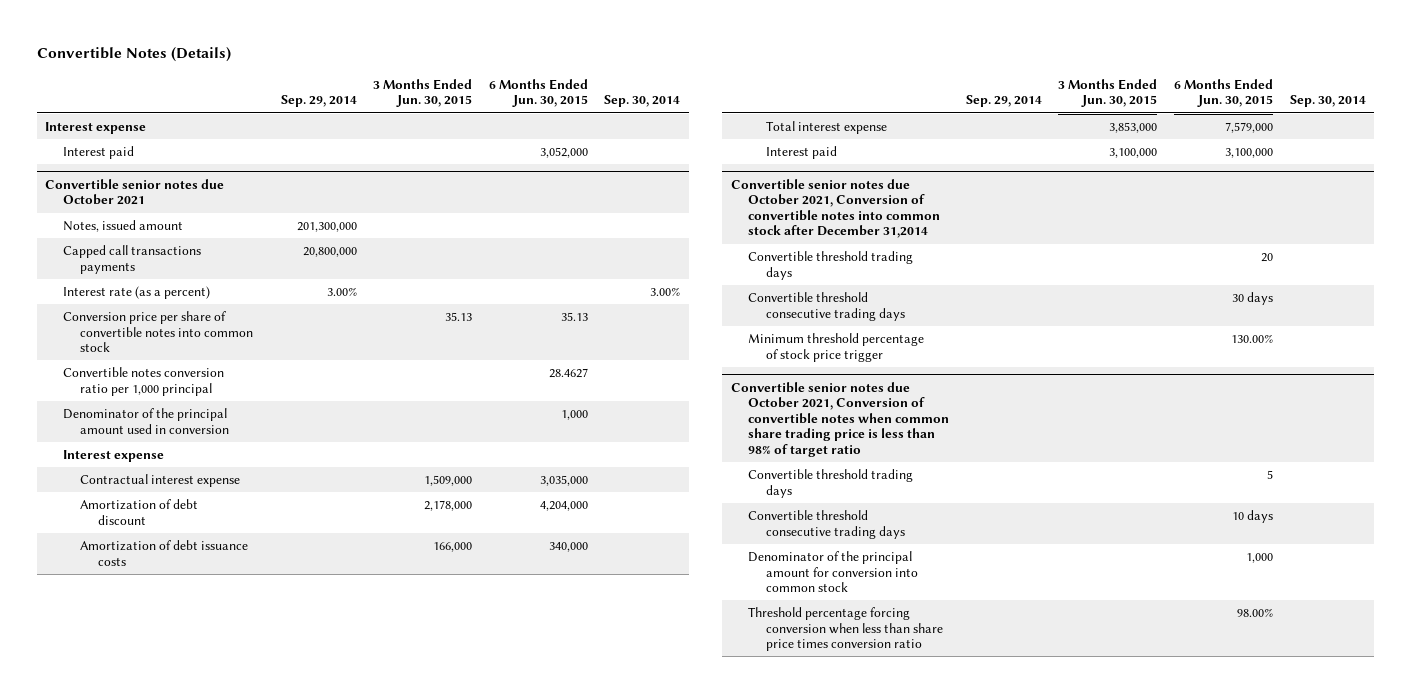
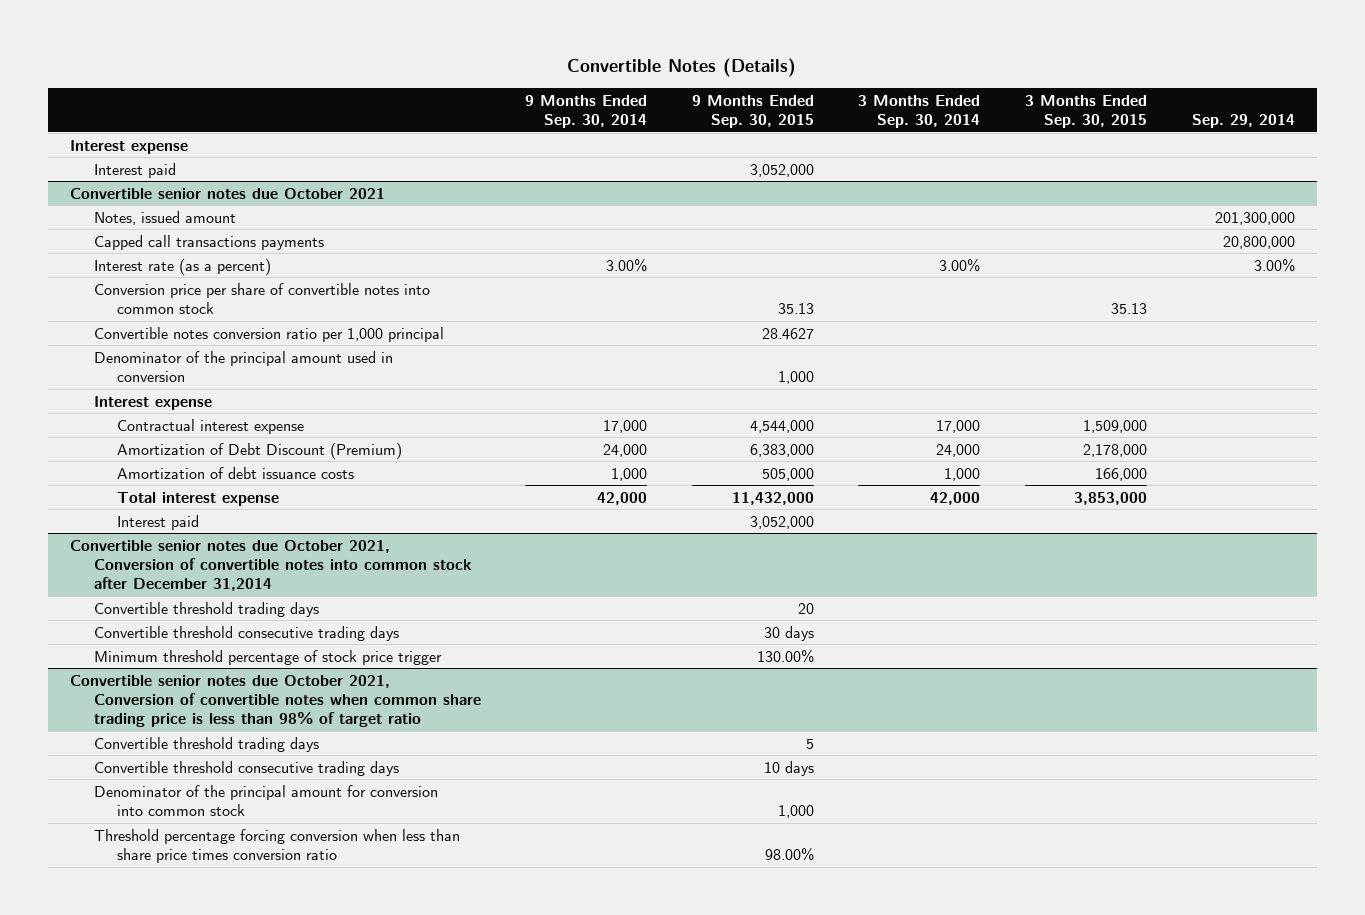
- | Sep. 29, 2014 | 3 Months Ended Jun. 30, 2015 | 6 Months Ended Jun. 30, 2015 | Sep. 30, 2014
+ | 9 Months Ended Sep. 30, 2014 | 9 Months Ended Sep. 30, 2015 | 3 Months Ended Sep. 30, 2014 | 3 Months Ended Sep. 30, 2015 | Sep. 29, 2014
@ Convertible senior notes due October 2021
- Amortization of debt discount | | 2,178,000 | 4,204,000 |
+ Amortization of Debt Discount (Premium) | 24,000 | 6,383,000 | 24,000 | 2,178,000 |

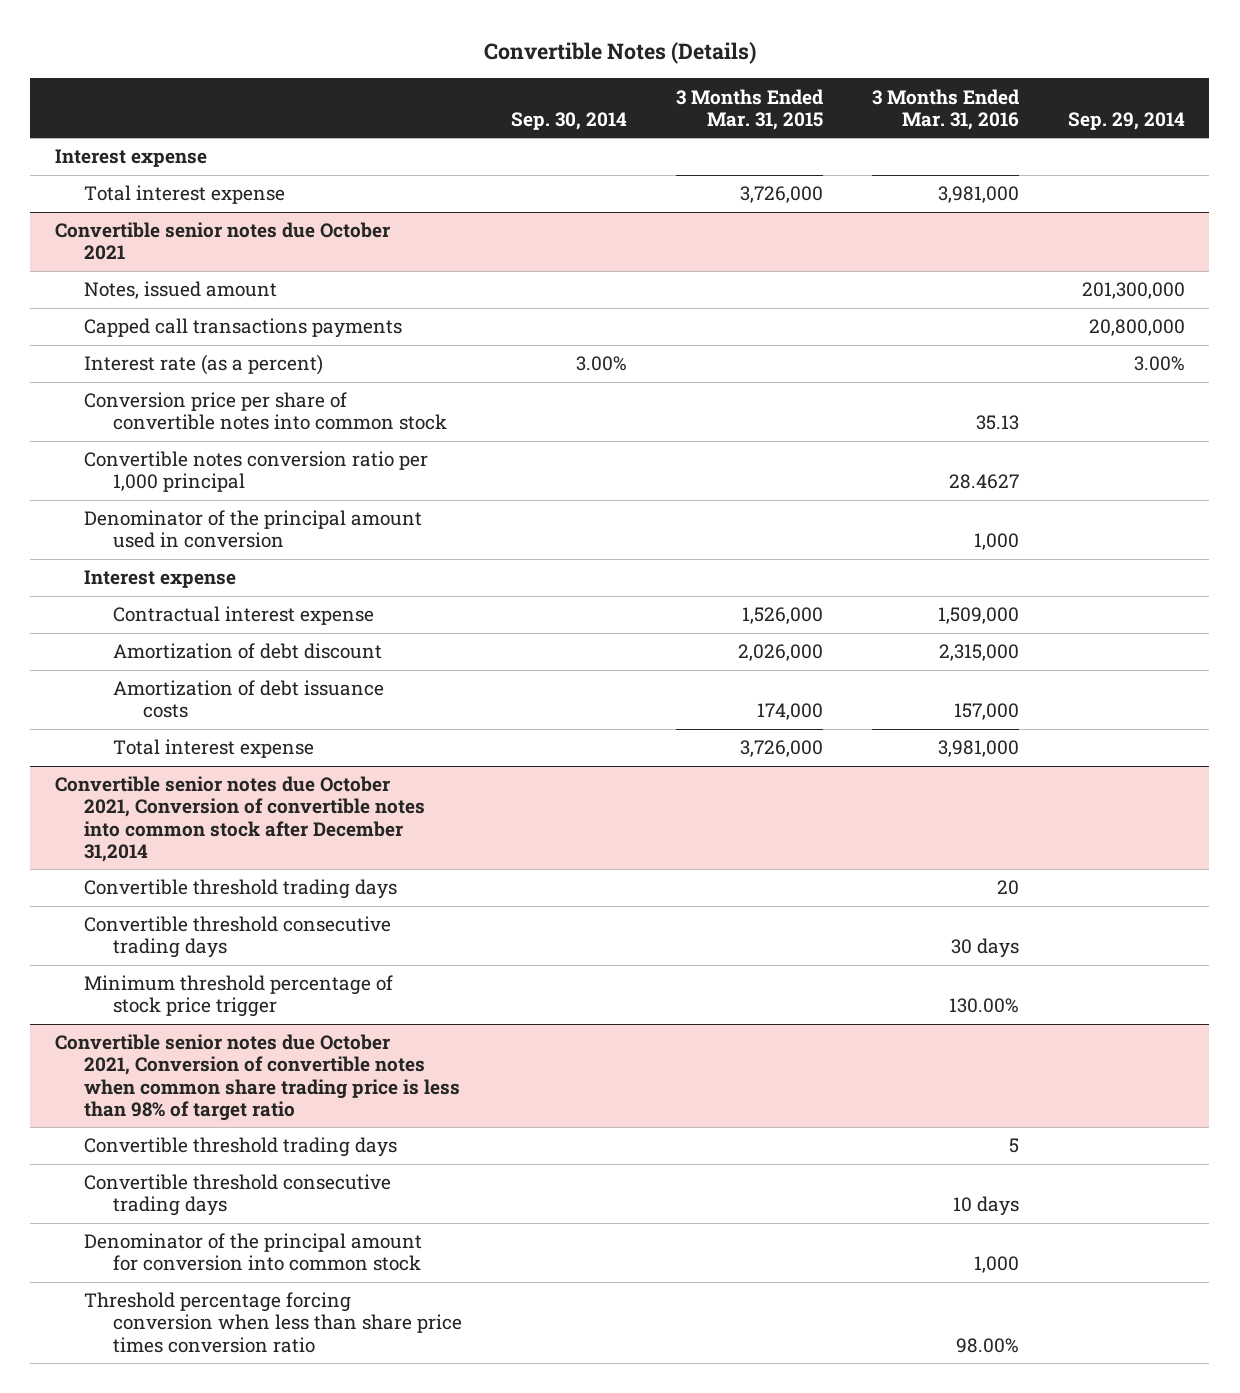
- | 9 Months Ended Sep. 30, 2014 | 9 Months Ended Sep. 30, 2015 | 3 Months Ended Sep. 30, 2014 | 3 Months Ended Sep. 30, 2015 | Sep. 29, 2014
+ | Sep. 30, 2014 | 3 Months Ended Mar. 31, 2015 | 3 Months Ended Mar. 31, 2016 | Sep. 29, 2014
- Interest paid | | 3,052,000 | | |
+ Total interest expense | | 3,726,000 | 3,981,000 |
@ Convertible senior notes due October 2021
- Amortization of Debt Discount (Premium) | 24,000 | 6,383,000 | 24,000 | 2,178,000 |
+ Amortization of debt discount | | 2,026,000 | 2,315,000 |
- Interest paid | | 3,052,000 | | |

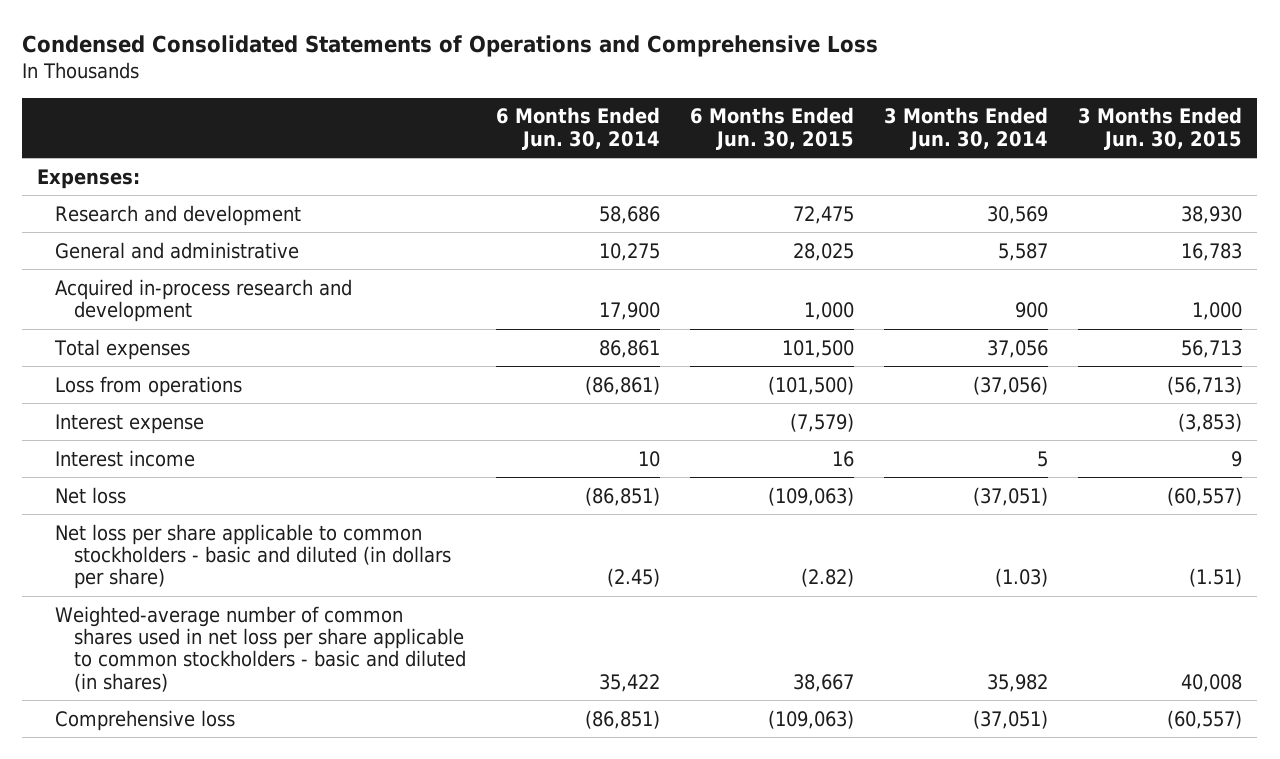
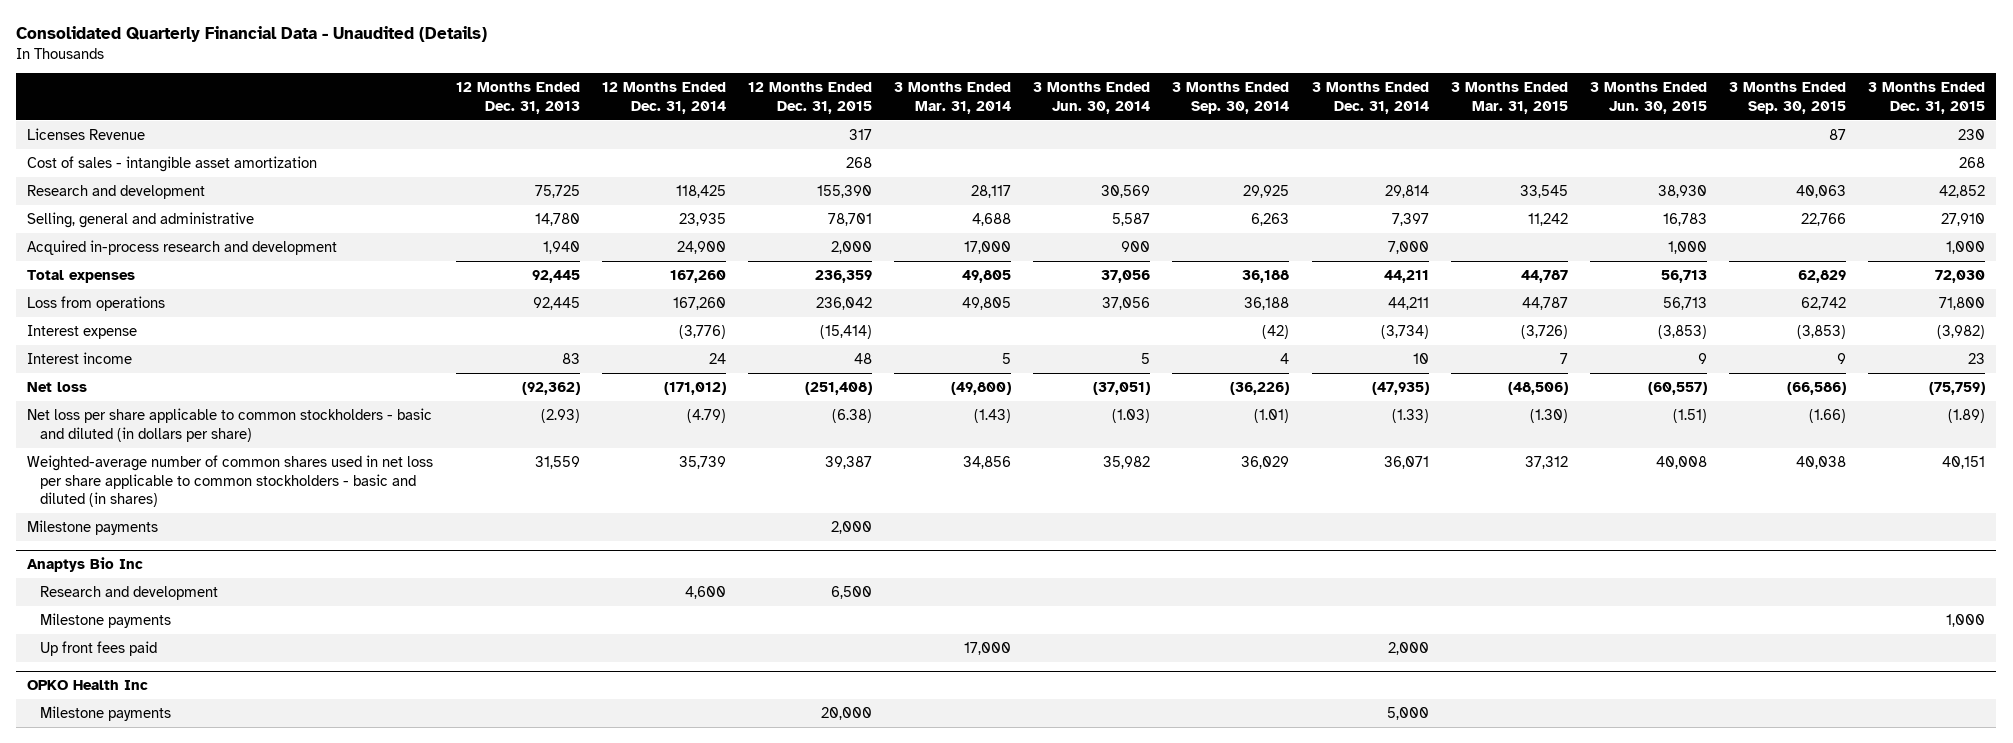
- Condensed Consolidated Statements of Operations and Comprehensive Loss
+ Consolidated Quarterly Financial Data - Unaudited (Details)
- | 6 Months Ended Jun. 30, 2014 | 6 Months Ended Jun. 30, 2015 | 3 Months Ended Jun. 30, 2014 | 3 Months Ended Jun. 30, 2015
+ | 12 Months Ended Dec. 31, 2013 | 12 Months Ended Dec. 31, 2014 | 12 Months Ended Dec. 31, 2015 | 3 Months Ended Mar. 31, 2014 | 3 Months Ended Jun. 30, 2014 | 3 Months Ended Sep. 30, 2014 | 3 Months Ended Dec. 31, 2014 | 3 Months Ended Mar. 31, 2015 | 3 Months Ended Jun. 30, 2015 | 3 Months Ended Sep. 30, 2015 | 3 Months Ended Dec. 31, 2015
- Expenses:
+ Licenses Revenue | | | 317 | | | | | | | 87 | 230
+ Cost of sales - intangible asset amortization | | | 268 | | | | | | | | 268
- General and administrative | 10,275 | 28,025 | 5,587 | 16,783
+ Selling, general and administrative | 14,780 | 23,935 | 78,701 | 4,688 | 5,587 | 6,263 | 7,397 | 11,242 | 16,783 | 22,766 | 27,910
- Loss from operations | (86,861) | (101,500) | (37,056) | (56,713)
+ Loss from operations | 92,445 | 167,260 | 236,042 | 49,805 | 37,056 | 36,188 | 44,211 | 44,787 | 56,713 | 62,742 | 71,800
- Comprehensive loss | (86,851) | (109,063) | (37,051) | (60,557)
+ Milestone payments | | | 2,000 | | | | | | | |
+ Anaptys Bio Inc
+ Research and development | | 4,600 | 6,500 | | | | | | | |
+ Milestone payments | | | | | | | | | | | 1,000
+ Up front fees paid | | | | 17,000 | | | 2,000 | | | |
+ OPKO Health Inc
+ Milestone payments | | | 20,000 | | | | 5,000 | | | |

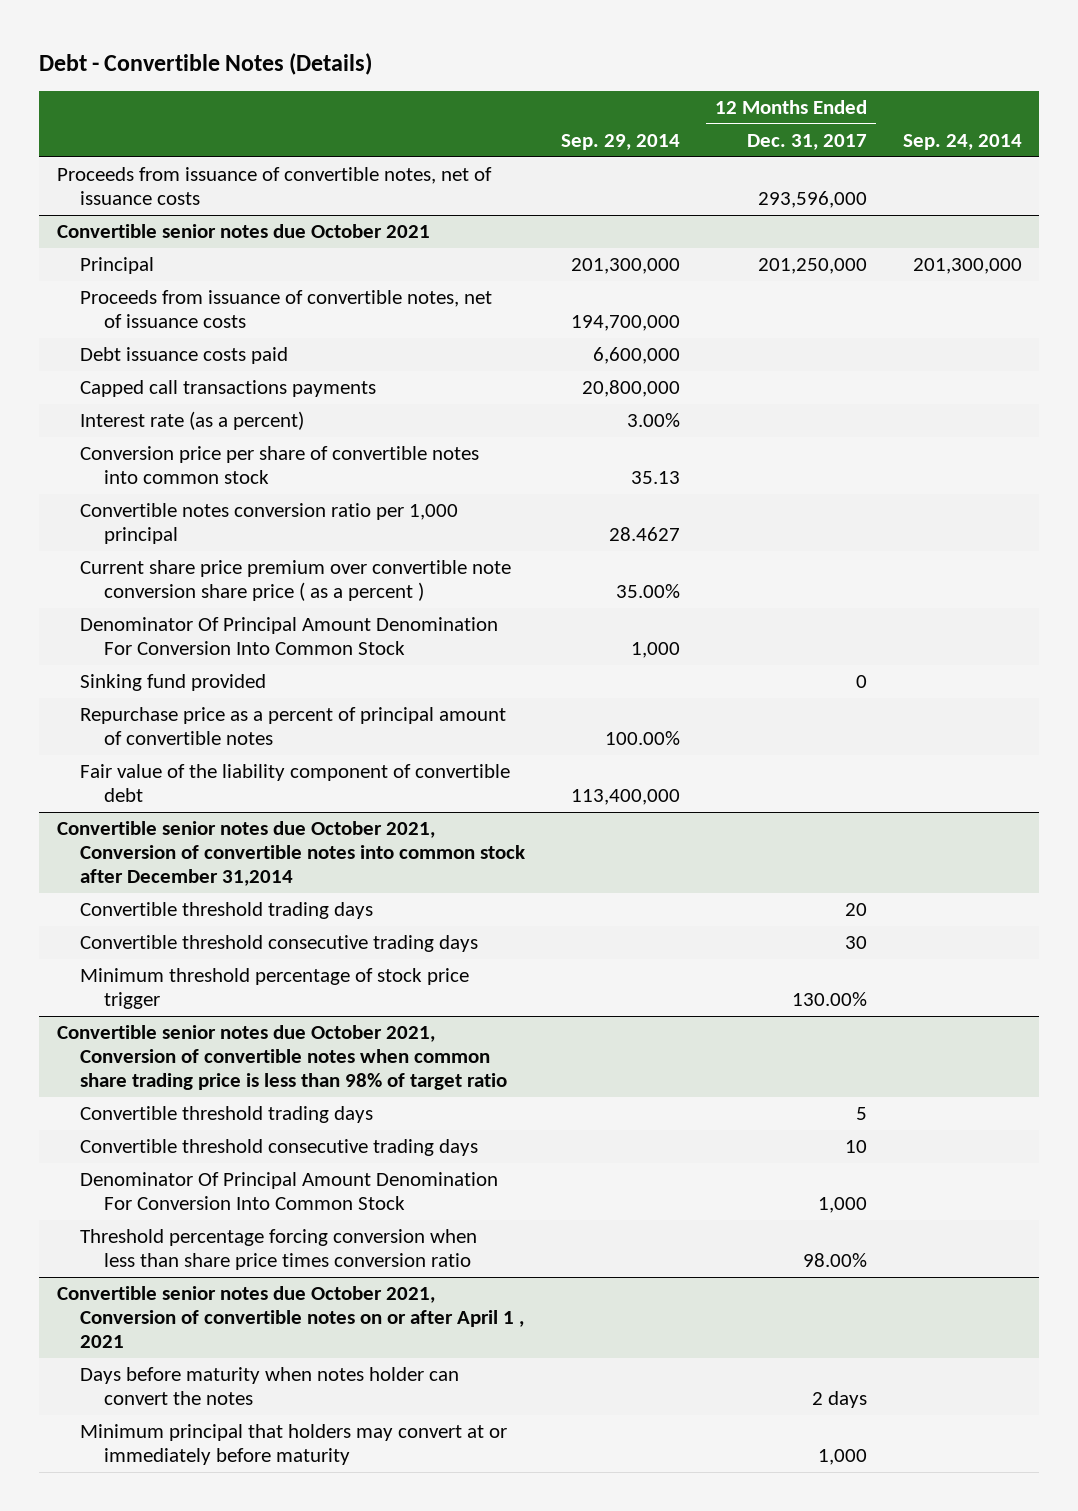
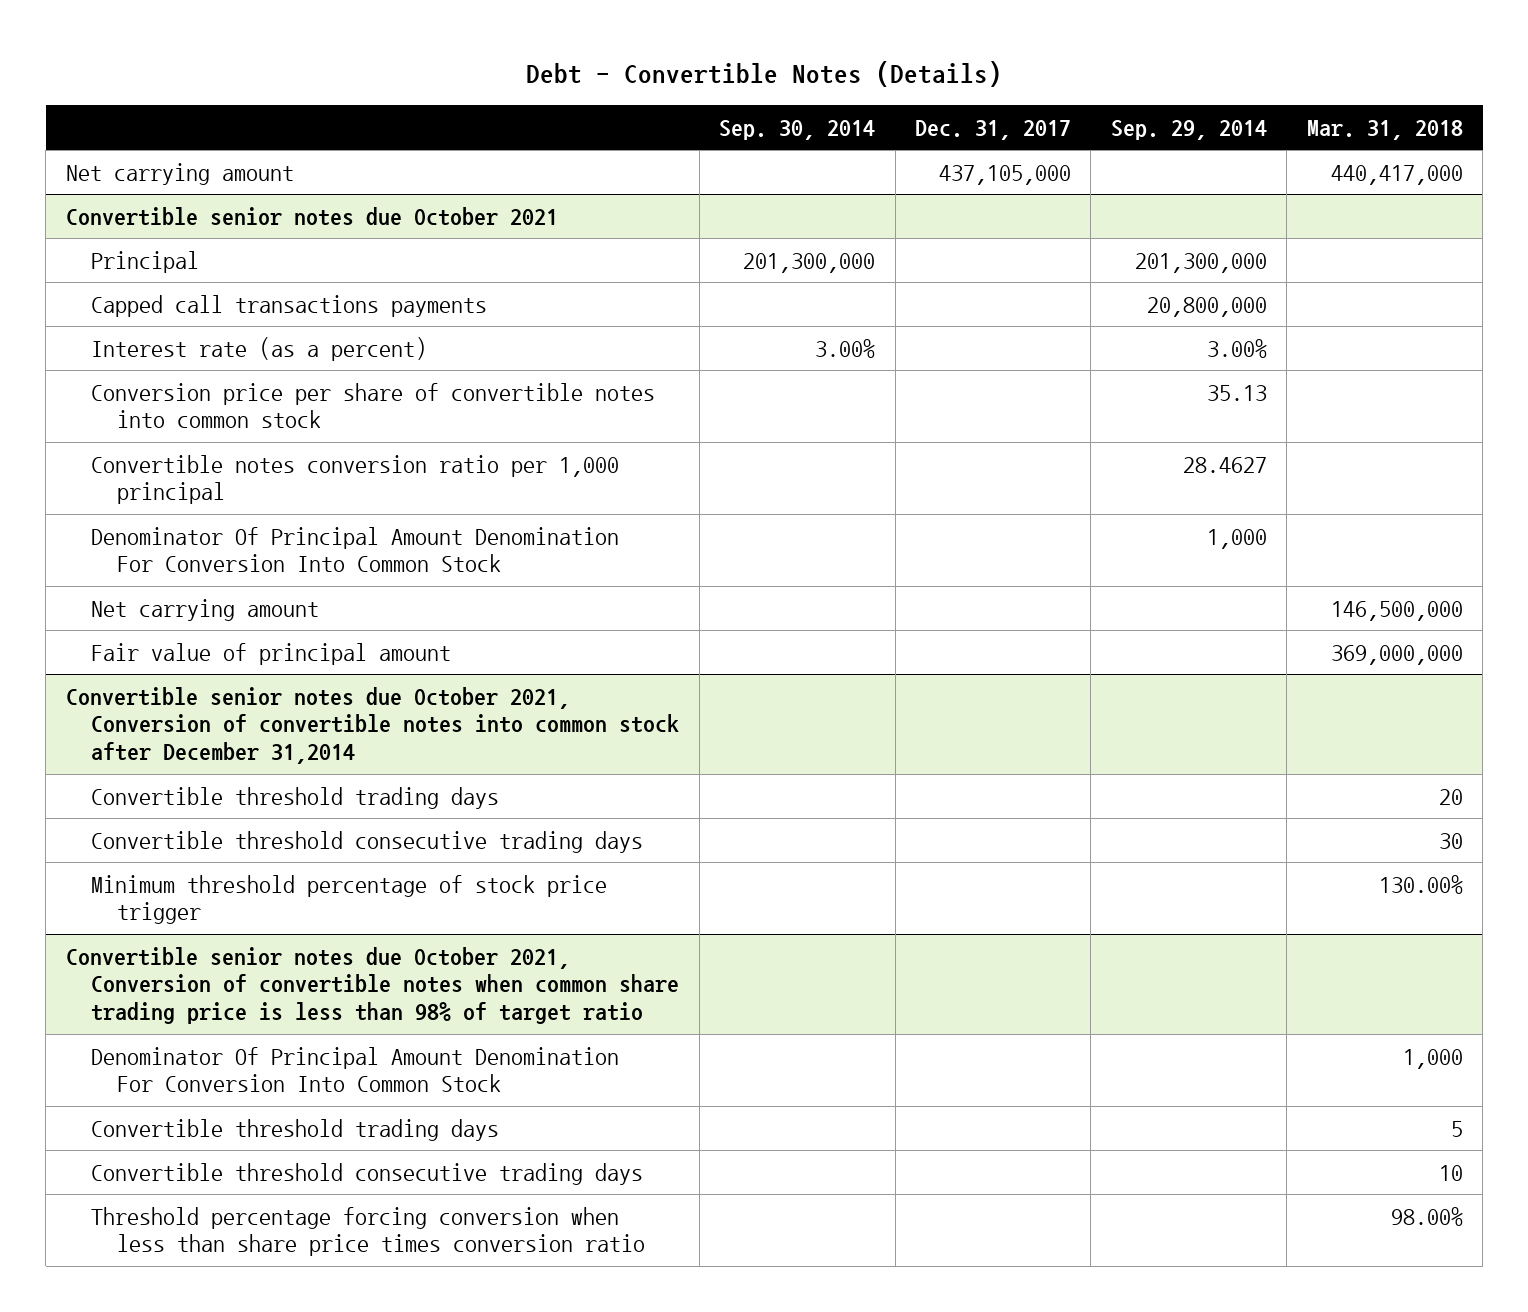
- | Sep. 29, 2014 | 12 Months Ended Dec. 31, 2017 | Sep. 24, 2014
+ | Sep. 30, 2014 | Dec. 31, 2017 | Sep. 29, 2014 | Mar. 31, 2018
- Proceeds from issuance of convertible notes, net of issuance costs | | 293,596,000 |
+ Net carrying amount | | 437,105,000 | | 440,417,000
@ Convertible senior notes due October 2021
- Proceeds from issuance of convertible notes, net of issuance costs | 194,700,000 | |
- Debt issuance costs paid | 6,600,000 | |
- Current share price premium over convertible note conversion share price ( as a percent ) | 35.00% | |
- Sinking fund provided | | 0 |
- Repurchase price as a percent of principal amount of convertible notes | 100.00% | |
- Fair value of the liability component of convertible debt | 113,400,000 | |
+ Net carrying amount | | | | 146,500,000
+ Fair value of principal amount | | | | 369,000,000
@ Convertible senior notes due October 2021, Conversion of convertible notes when common share trading price is less than 98% of target ratio
moved up: Denominator Of Principal Amount Denomination For Conversion Into Common Stock | | | | 1,000
- Convertible senior notes due October 2021, Conversion of convertible notes on or after April 1 , 2021
- Days before maturity when notes holder can convert the notes | | 2 days |
- Minimum principal that holders may convert at or immediately before maturity | | 1,000 |

